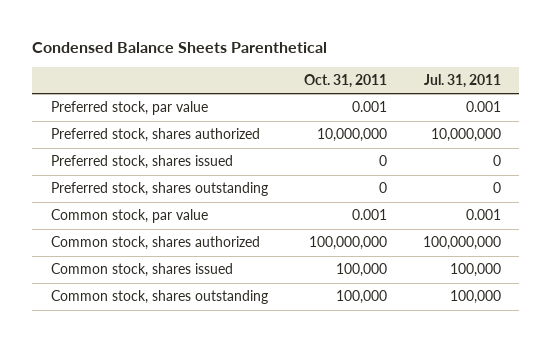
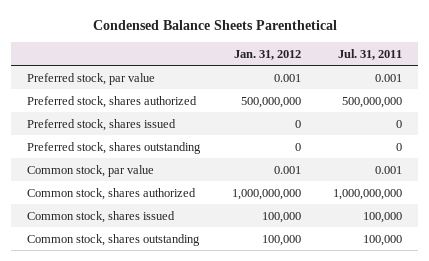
- | Oct. 31, 2011 | Jul. 31, 2011
+ | Jan. 31, 2012 | Jul. 31, 2011
- Preferred stock, shares authorized | 10,000,000 | 10,000,000
+ Preferred stock, shares authorized | 500,000,000 | 500,000,000
- Common stock, shares authorized | 100,000,000 | 100,000,000
+ Common stock, shares authorized | 1,000,000,000 | 1,000,000,000

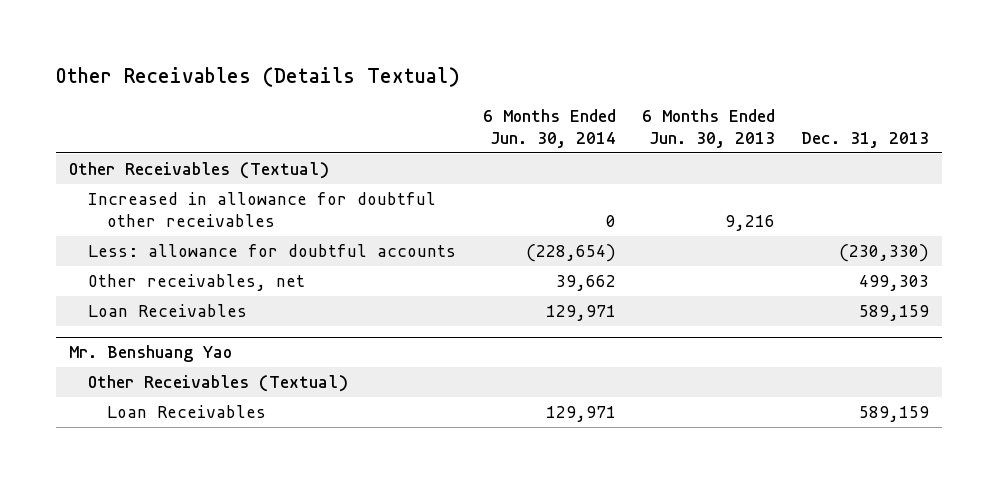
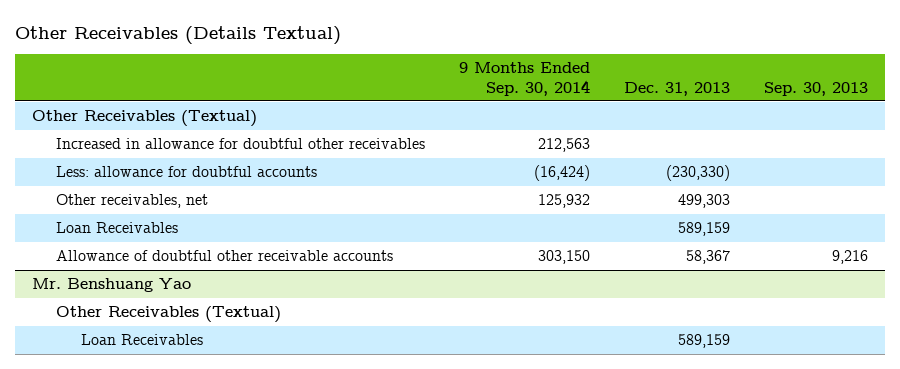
- | 6 Months Ended Jun. 30, 2014 | 6 Months Ended Jun. 30, 2013 | Dec. 31, 2013
+ | 9 Months Ended Sep. 30, 2014 | Dec. 31, 2013 | Sep. 30, 2013
+ Allowance of doubtful other receivable accounts | 303,150 | 58,367 | 9,216

